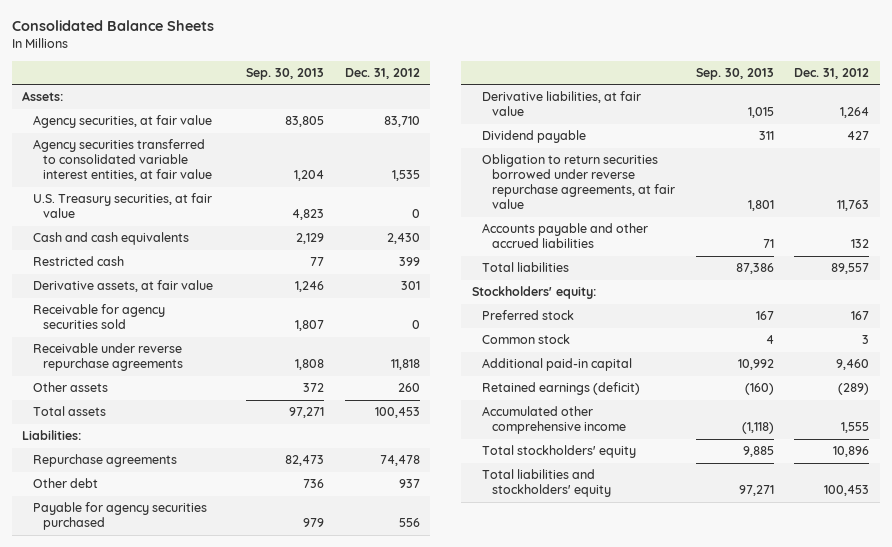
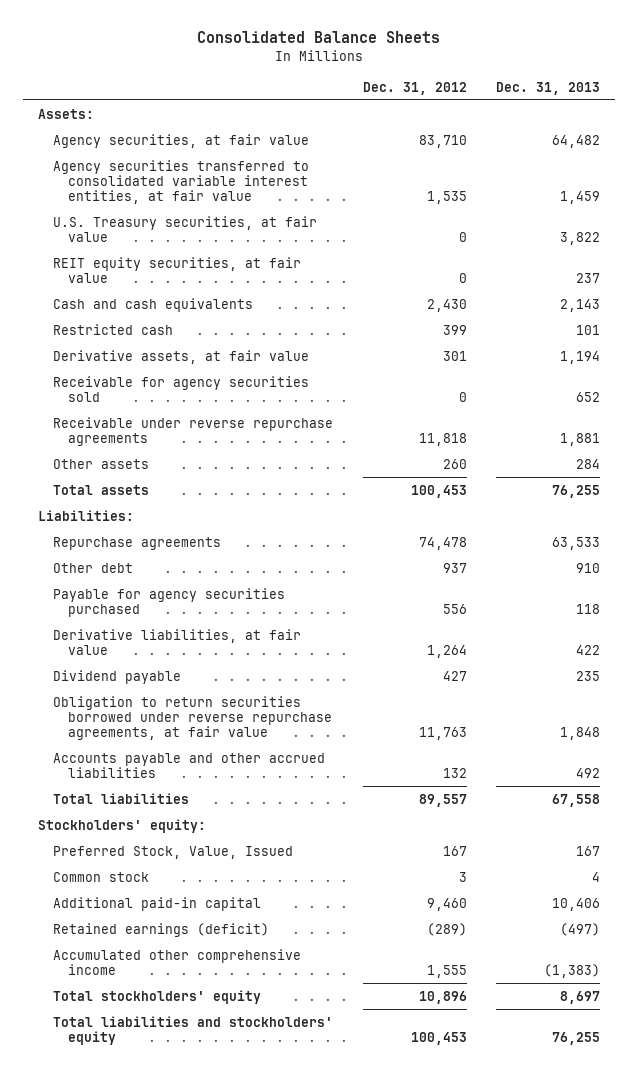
- | Sep. 30, 2013 | Dec. 31, 2012
+ | Dec. 31, 2012 | Dec. 31, 2013
+ REIT equity securities, at fair value | 0 | 237
- Preferred stock | 167 | 167
+ Preferred Stock, Value, Issued | 167 | 167

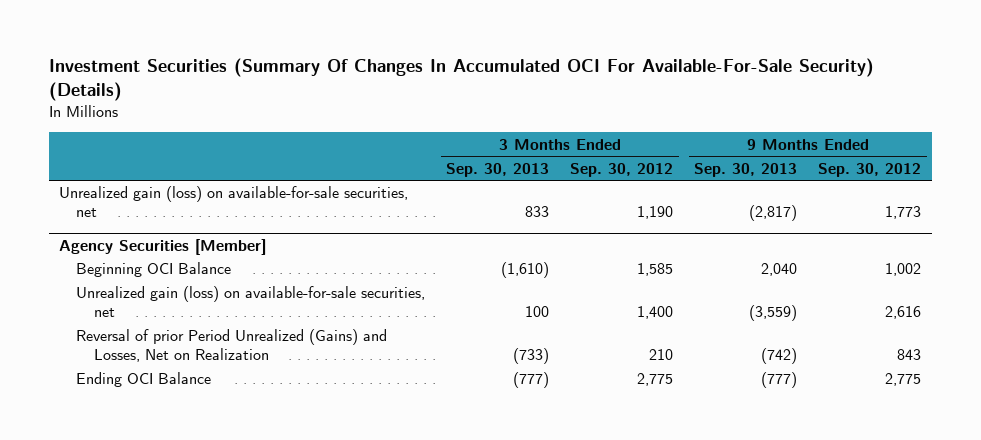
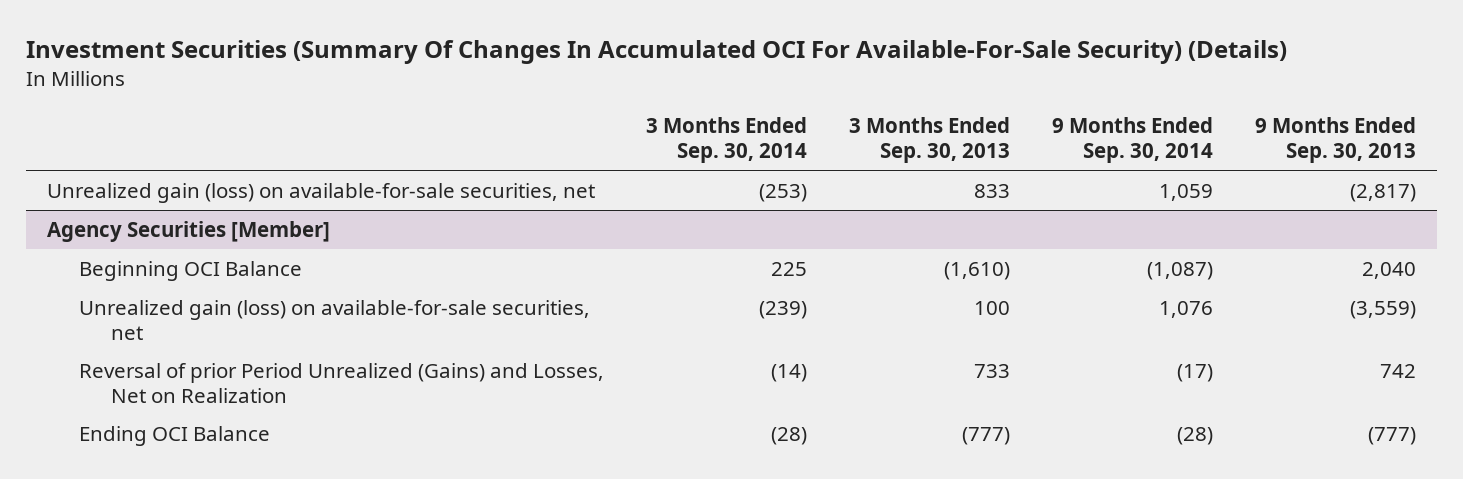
- | 3 Months Ended Sep. 30, 2013 | 3 Months Ended Sep. 30, 2012 | 9 Months Ended Sep. 30, 2013 | 9 Months Ended Sep. 30, 2012
+ | 3 Months Ended Sep. 30, 2014 | 3 Months Ended Sep. 30, 2013 | 9 Months Ended Sep. 30, 2014 | 9 Months Ended Sep. 30, 2013
@ Agency Securities [Member]
- Reversal of prior Period Unrealized (Gains) and Losses, Net on Realization | (733) | 210 | (742) | 843
+ Reversal of prior Period Unrealized (Gains) and Losses, Net on Realization | (14) | 733 | (17) | 742

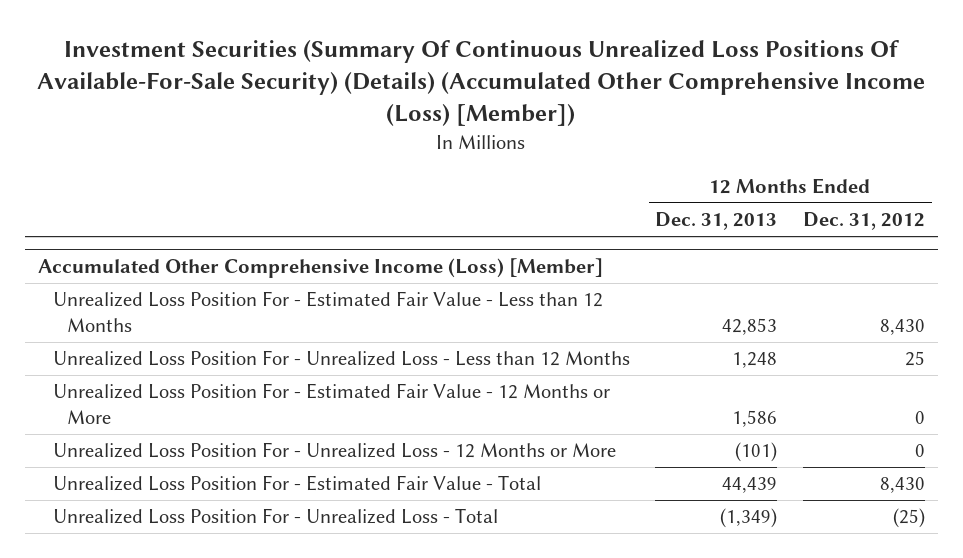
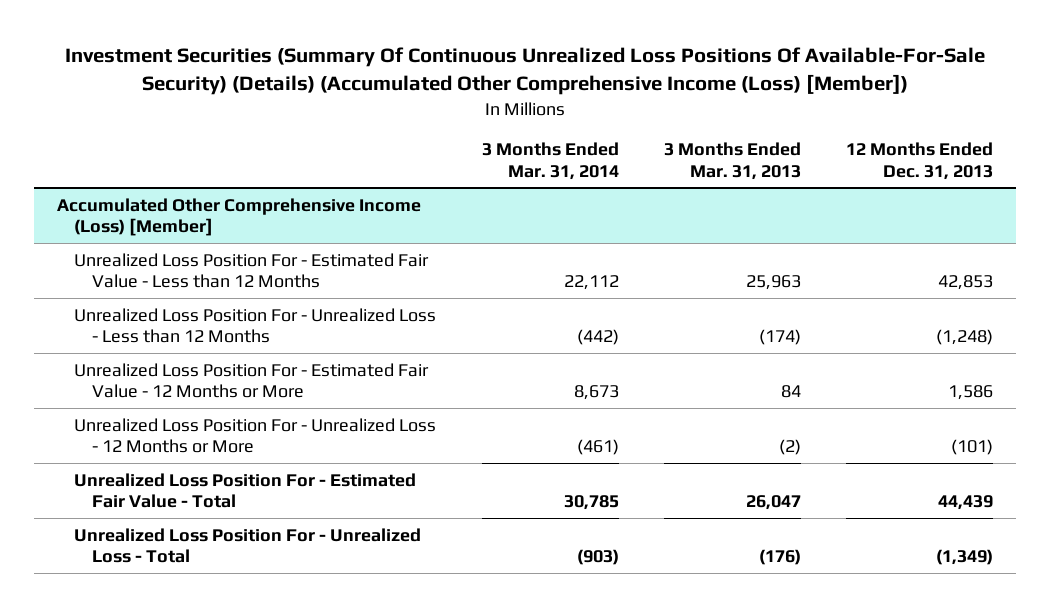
- | 12 Months Ended Dec. 31, 2013 | 12 Months Ended Dec. 31, 2012
+ | 3 Months Ended Mar. 31, 2014 | 3 Months Ended Mar. 31, 2013 | 12 Months Ended Dec. 31, 2013
@ Accumulated Other Comprehensive Income (Loss) [Member]
- Unrealized Loss Position For - Unrealized Loss - Less than 12 Months | 1,248 | 25
+ Unrealized Loss Position For - Unrealized Loss - Less than 12 Months | (442) | (174) | (1,248)

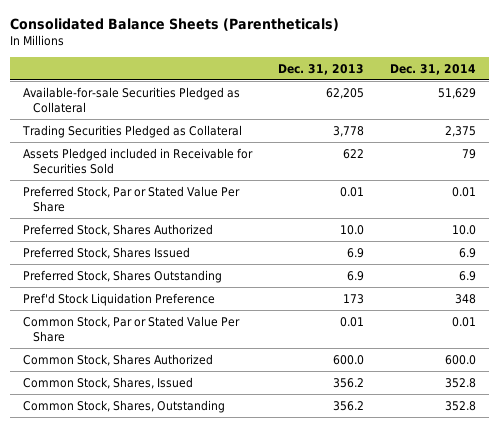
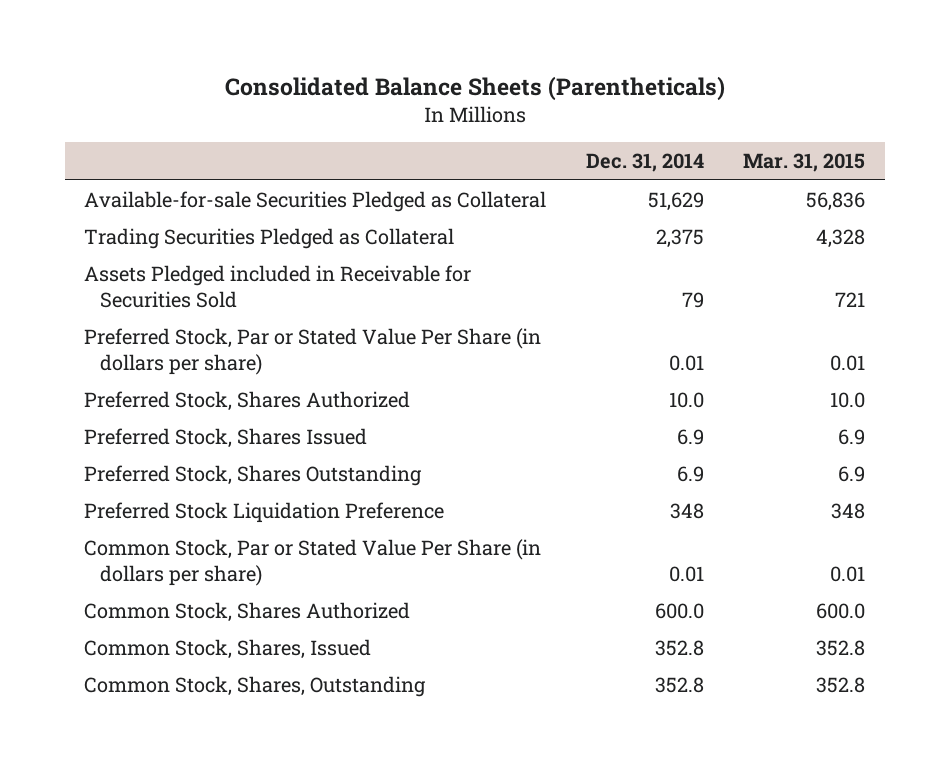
- | Dec. 31, 2013 | Dec. 31, 2014
+ | Dec. 31, 2014 | Mar. 31, 2015
- Preferred Stock, Par or Stated Value Per Share | 0.01 | 0.01
+ Preferred Stock, Par or Stated Value Per Share (in dollars per share) | 0.01 | 0.01
- Pref'd Stock Liquidation Preference | 173 | 348
- Common Stock, Par or Stated Value Per Share | 0.01 | 0.01
+ Preferred Stock Liquidation Preference | 348 | 348
+ Common Stock, Par or Stated Value Per Share (in dollars per share) | 0.01 | 0.01

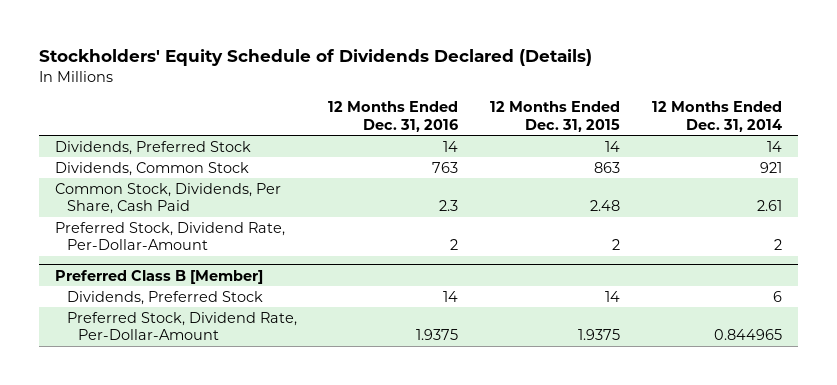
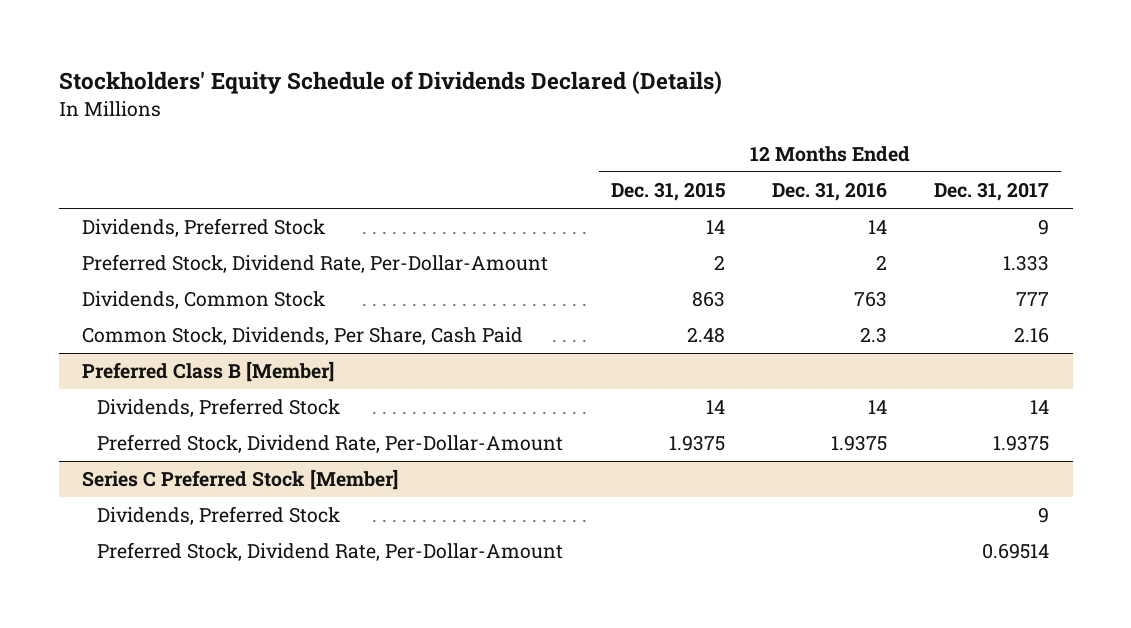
- | 12 Months Ended Dec. 31, 2016 | 12 Months Ended Dec. 31, 2015 | 12 Months Ended Dec. 31, 2014
+ | 12 Months Ended Dec. 31, 2015 | 12 Months Ended Dec. 31, 2016 | 12 Months Ended Dec. 31, 2017
moved up: Preferred Stock, Dividend Rate, Per-Dollar-Amount | 2 | 2 | 1.333
+ Series C Preferred Stock [Member]
+ Dividends, Preferred Stock | | | 9
+ Preferred Stock, Dividend Rate, Per-Dollar-Amount | | | 0.69514

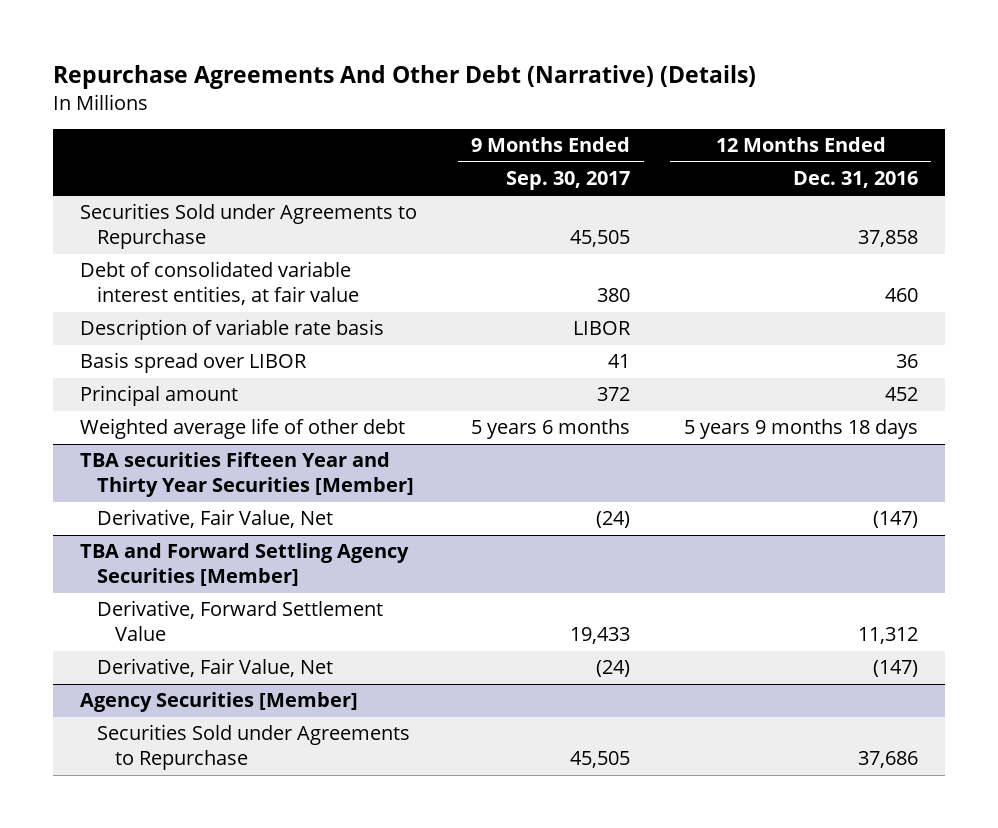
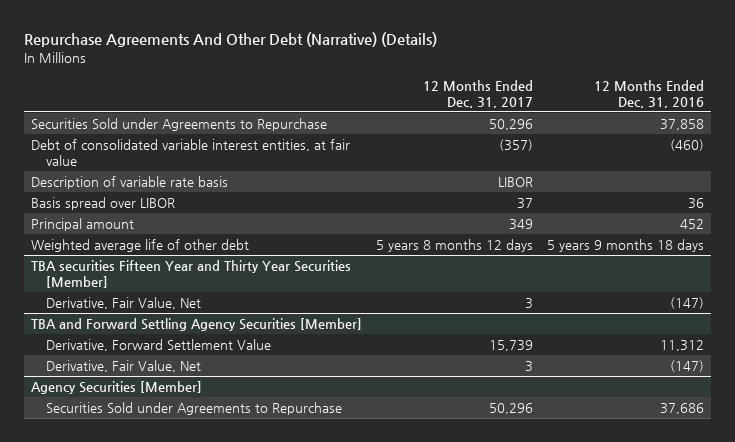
- | 9 Months Ended Sep. 30, 2017 | 12 Months Ended Dec. 31, 2016
+ | 12 Months Ended Dec. 31, 2017 | 12 Months Ended Dec. 31, 2016
- Debt of consolidated variable interest entities, at fair value | 380 | 460
+ Debt of consolidated variable interest entities, at fair value | (357) | (460)

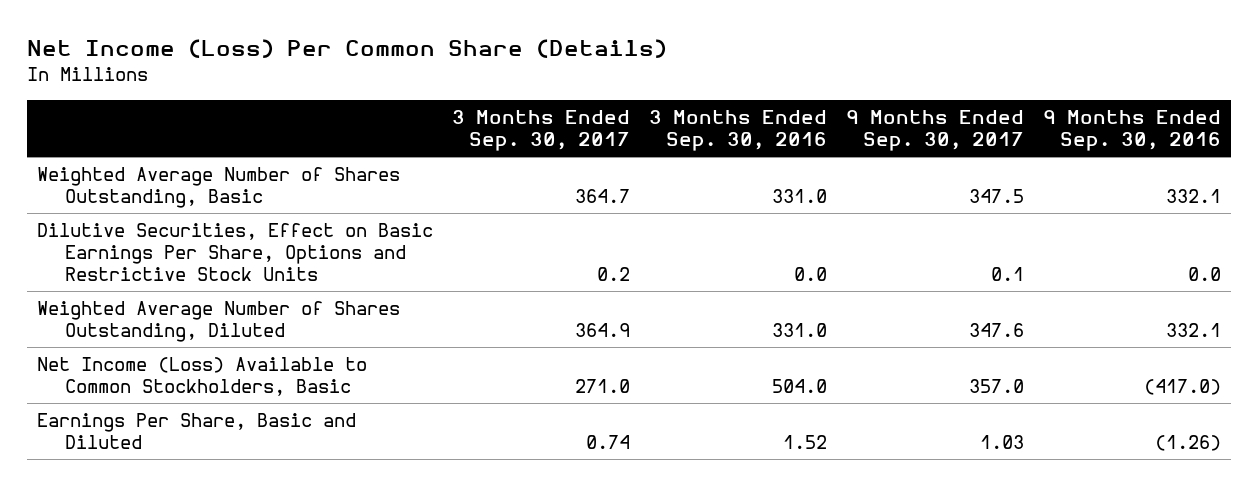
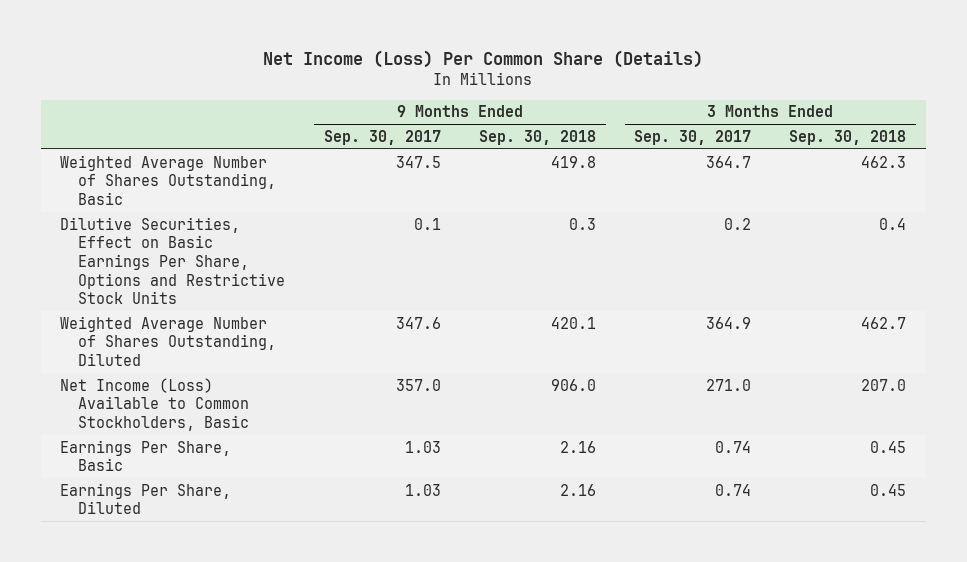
- | 3 Months Ended Sep. 30, 2017 | 3 Months Ended Sep. 30, 2016 | 9 Months Ended Sep. 30, 2017 | 9 Months Ended Sep. 30, 2016
+ | 9 Months Ended Sep. 30, 2017 | 9 Months Ended Sep. 30, 2018 | 3 Months Ended Sep. 30, 2017 | 3 Months Ended Sep. 30, 2018
- Earnings Per Share, Basic and Diluted | 0.74 | 1.52 | 1.03 | (1.26)
+ Earnings Per Share, Basic | 1.03 | 2.16 | 0.74 | 0.45
+ Earnings Per Share, Diluted | 1.03 | 2.16 | 0.74 | 0.45

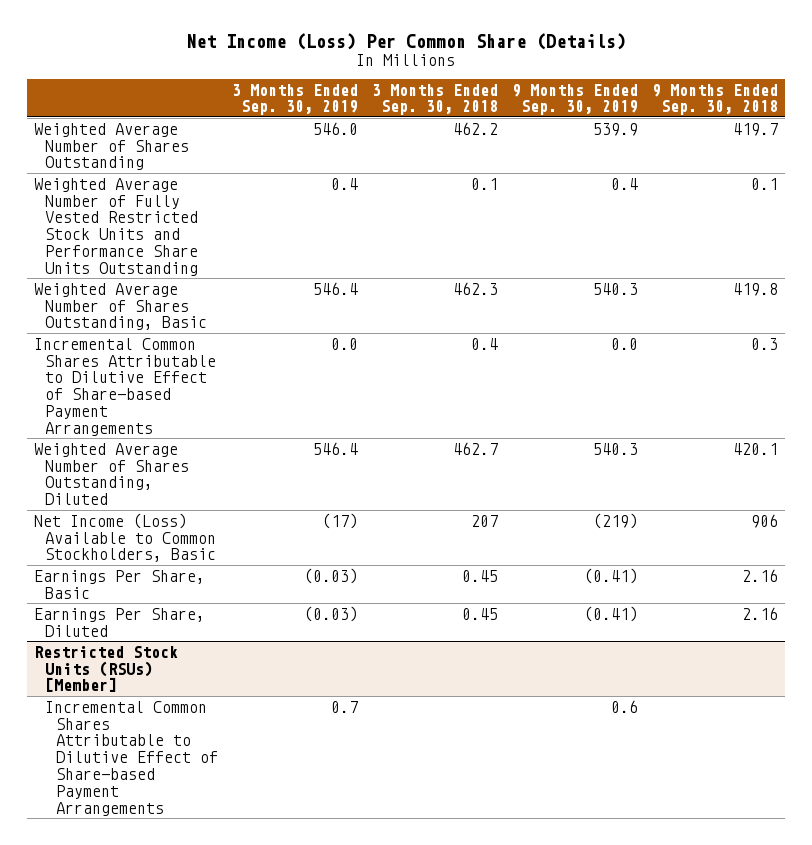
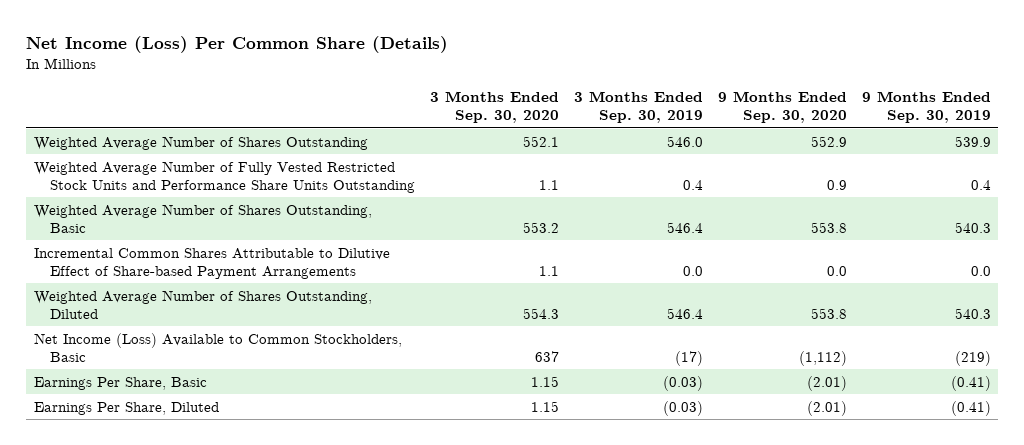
- | 3 Months Ended Sep. 30, 2019 | 3 Months Ended Sep. 30, 2018 | 9 Months Ended Sep. 30, 2019 | 9 Months Ended Sep. 30, 2018
+ | 3 Months Ended Sep. 30, 2020 | 3 Months Ended Sep. 30, 2019 | 9 Months Ended Sep. 30, 2020 | 9 Months Ended Sep. 30, 2019
- Restricted Stock Units (RSUs) [Member]
- Incremental Common Shares Attributable to Dilutive Effect of Share-based Payment Arrangements | 0.7 | | 0.6 |

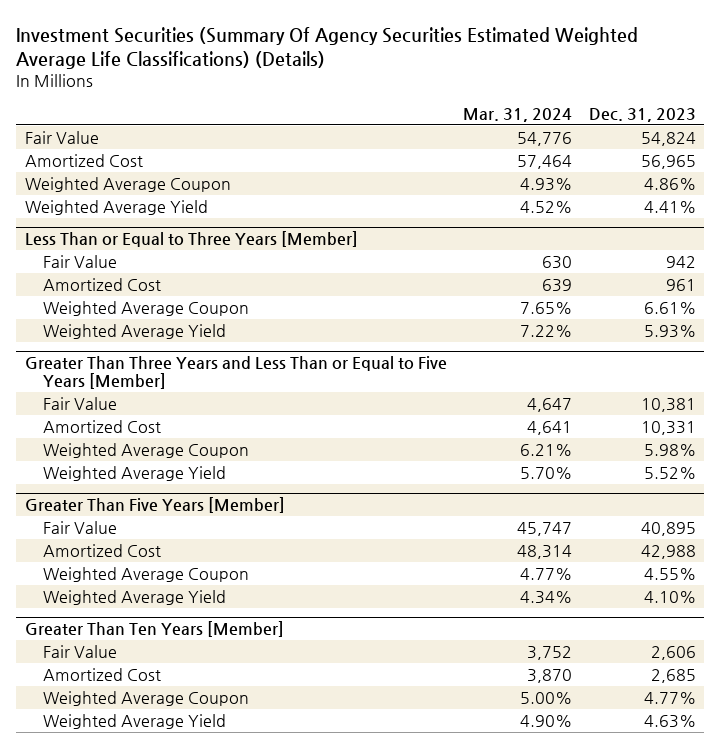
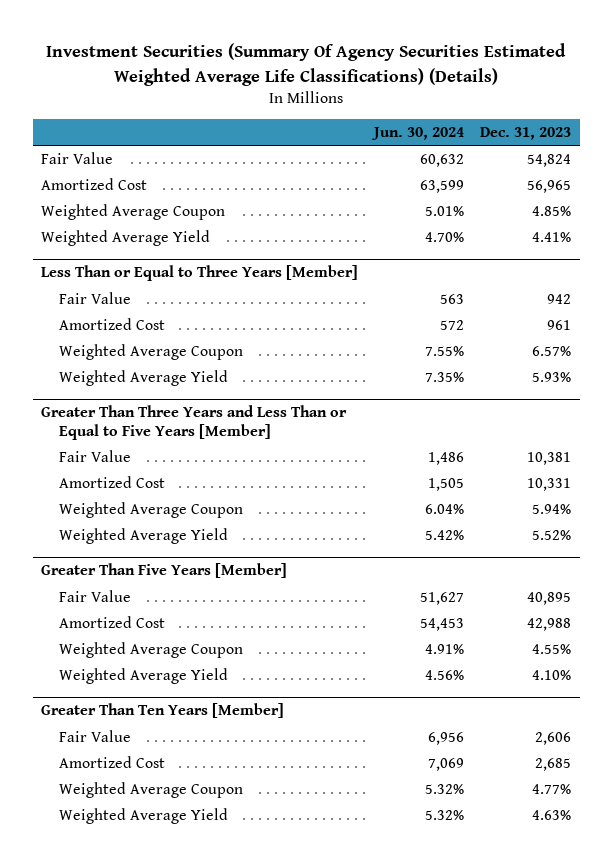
- | Mar. 31, 2024 | Dec. 31, 2023
+ | Jun. 30, 2024 | Dec. 31, 2023
- Weighted Average Coupon | 4.93% | 4.86%
+ Weighted Average Coupon | 5.01% | 4.85%
@ Less Than or Equal to Three Years [Member]
- Weighted Average Coupon | 7.65% | 6.61%
+ Weighted Average Coupon | 7.55% | 6.57%
@ Greater Than Three Years and Less Than or Equal to Five Years [Member]
- Weighted Average Coupon | 6.21% | 5.98%
+ Weighted Average Coupon | 6.04% | 5.94%

